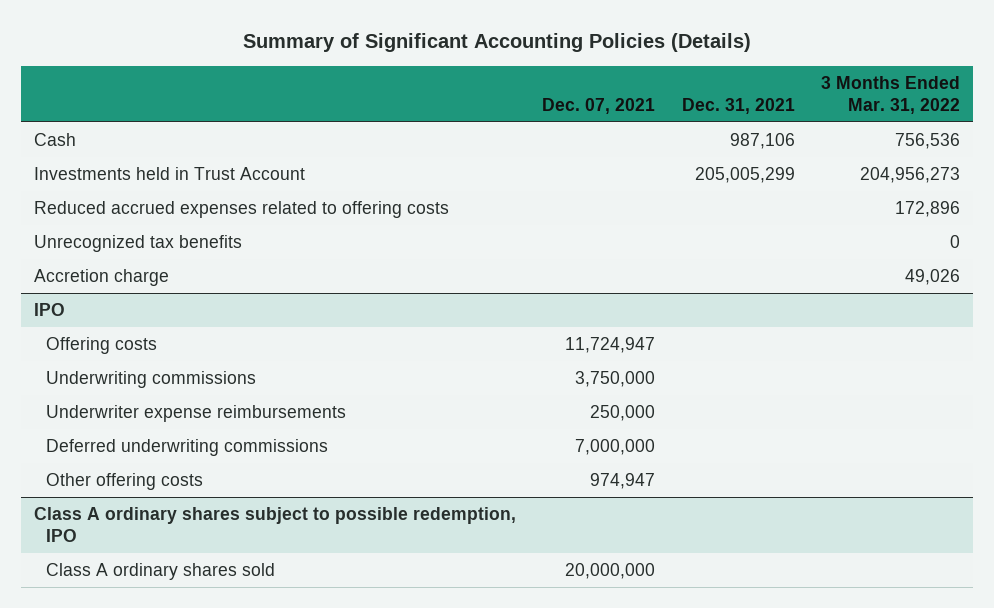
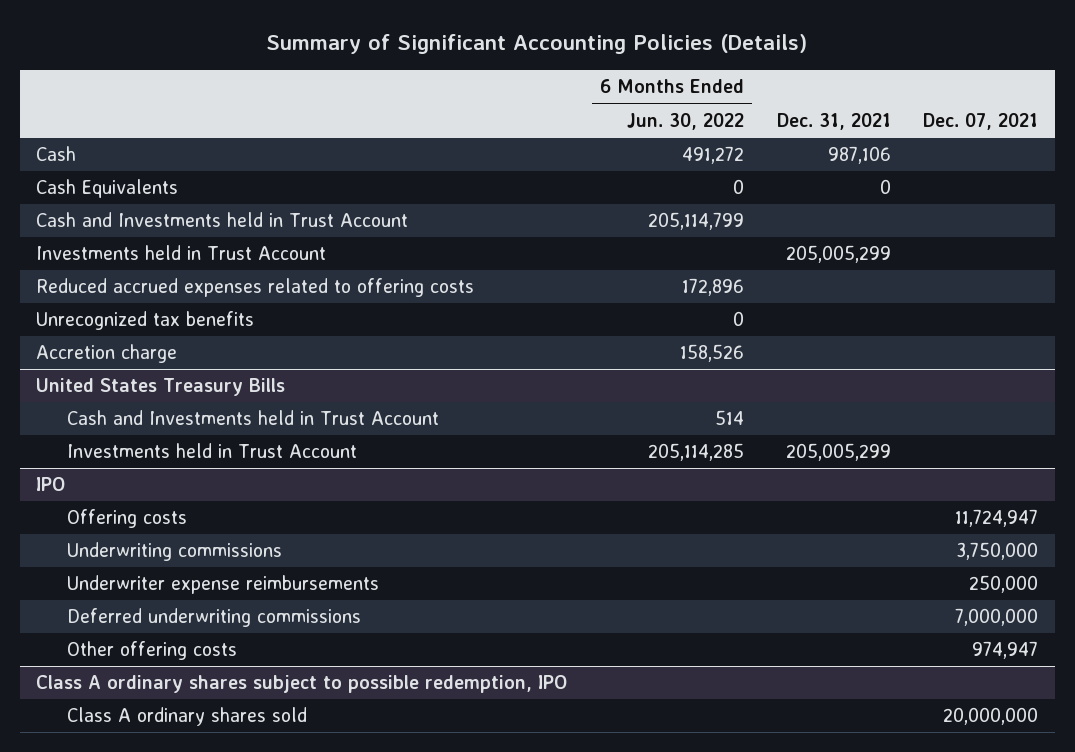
- | Dec. 07, 2021 | Dec. 31, 2021 | 3 Months Ended Mar. 31, 2022
+ | 6 Months Ended Jun. 30, 2022 | Dec. 31, 2021 | Dec. 07, 2021
+ Cash Equivalents | 0 | 0 |
+ Cash and Investments held in Trust Account | 205,114,799 | |
+ United States Treasury Bills
+ Cash and Investments held in Trust Account | 514 | |
+ Investments held in Trust Account | 205,114,285 | 205,005,299 |

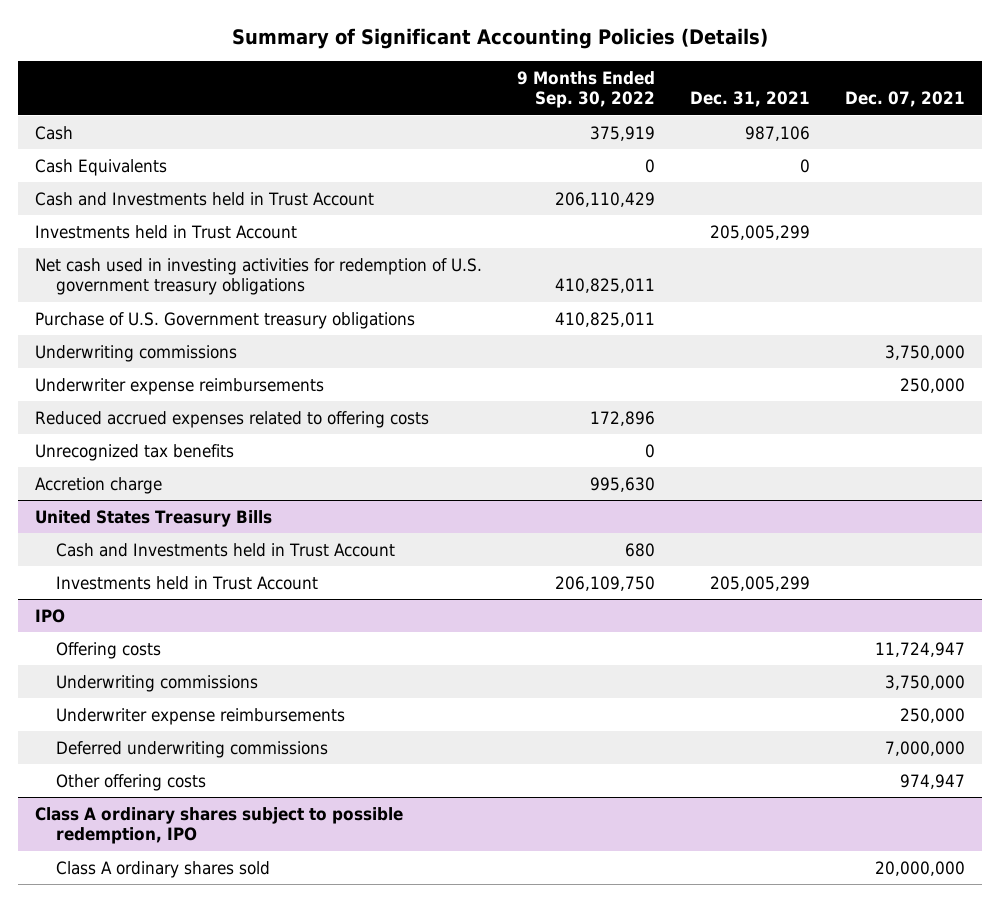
- | 6 Months Ended Jun. 30, 2022 | Dec. 31, 2021 | Dec. 07, 2021
+ | 9 Months Ended Sep. 30, 2022 | Dec. 31, 2021 | Dec. 07, 2021
+ Net cash used in investing activities for redemption of U.S. government treasury obligations | 410,825,011 | |
+ Purchase of U.S. Government treasury obligations | 410,825,011 | |
+ Underwriting commissions | | | 3,750,000
+ Underwriter expense reimbursements | | | 250,000

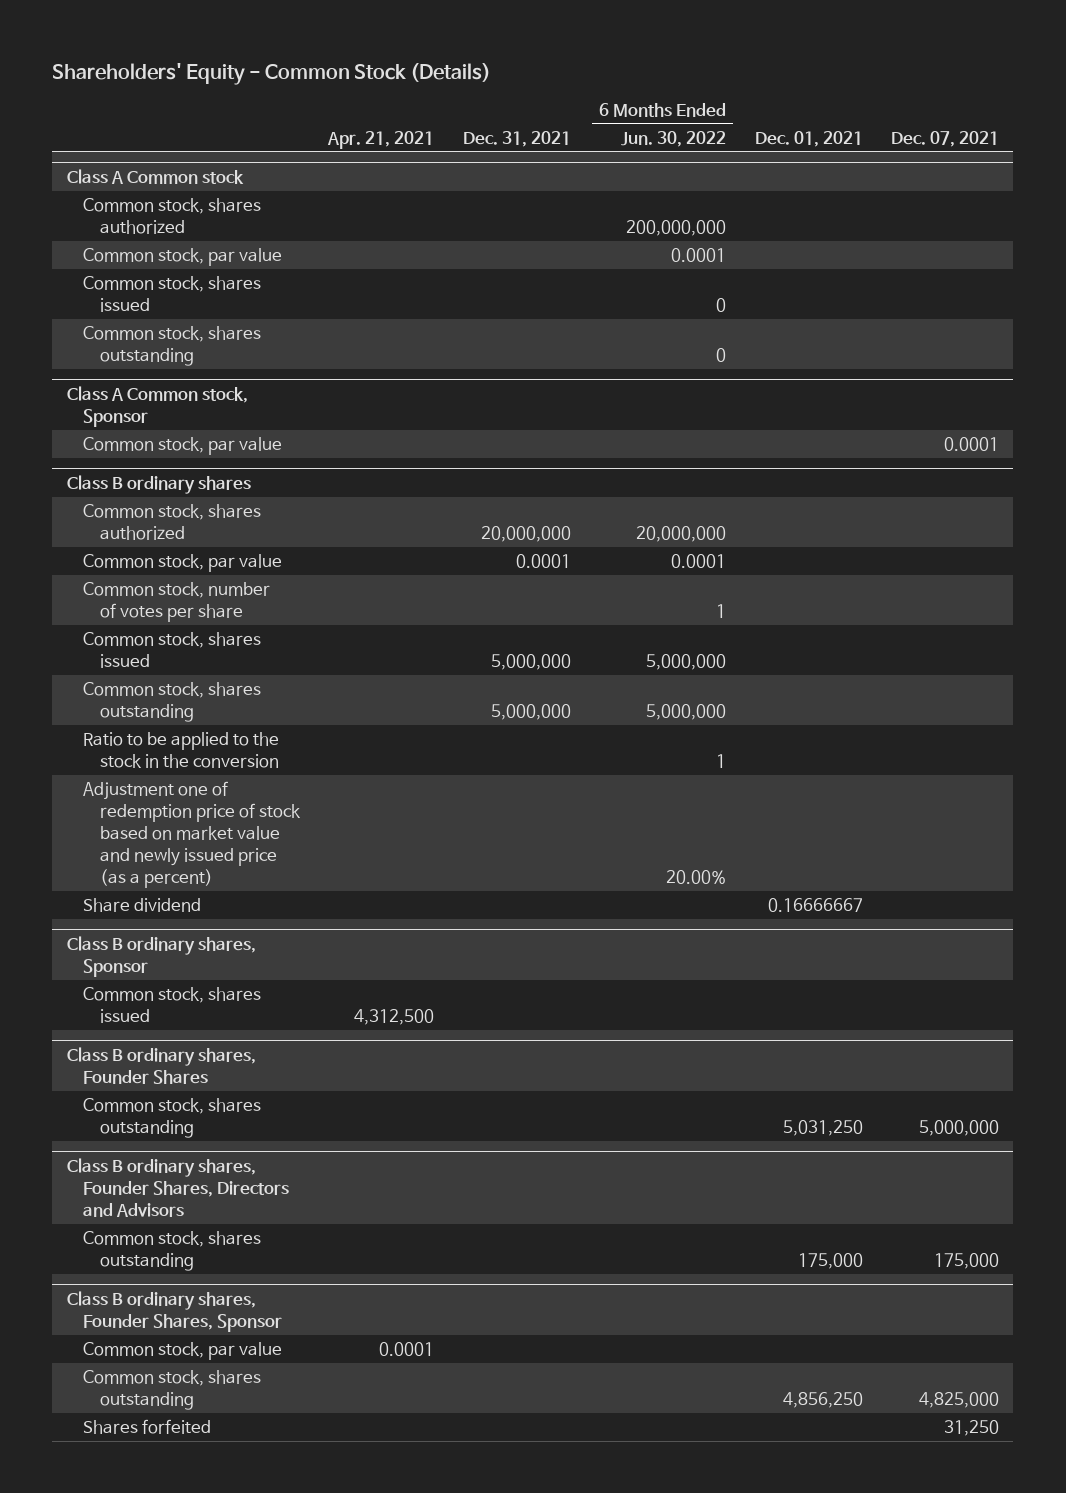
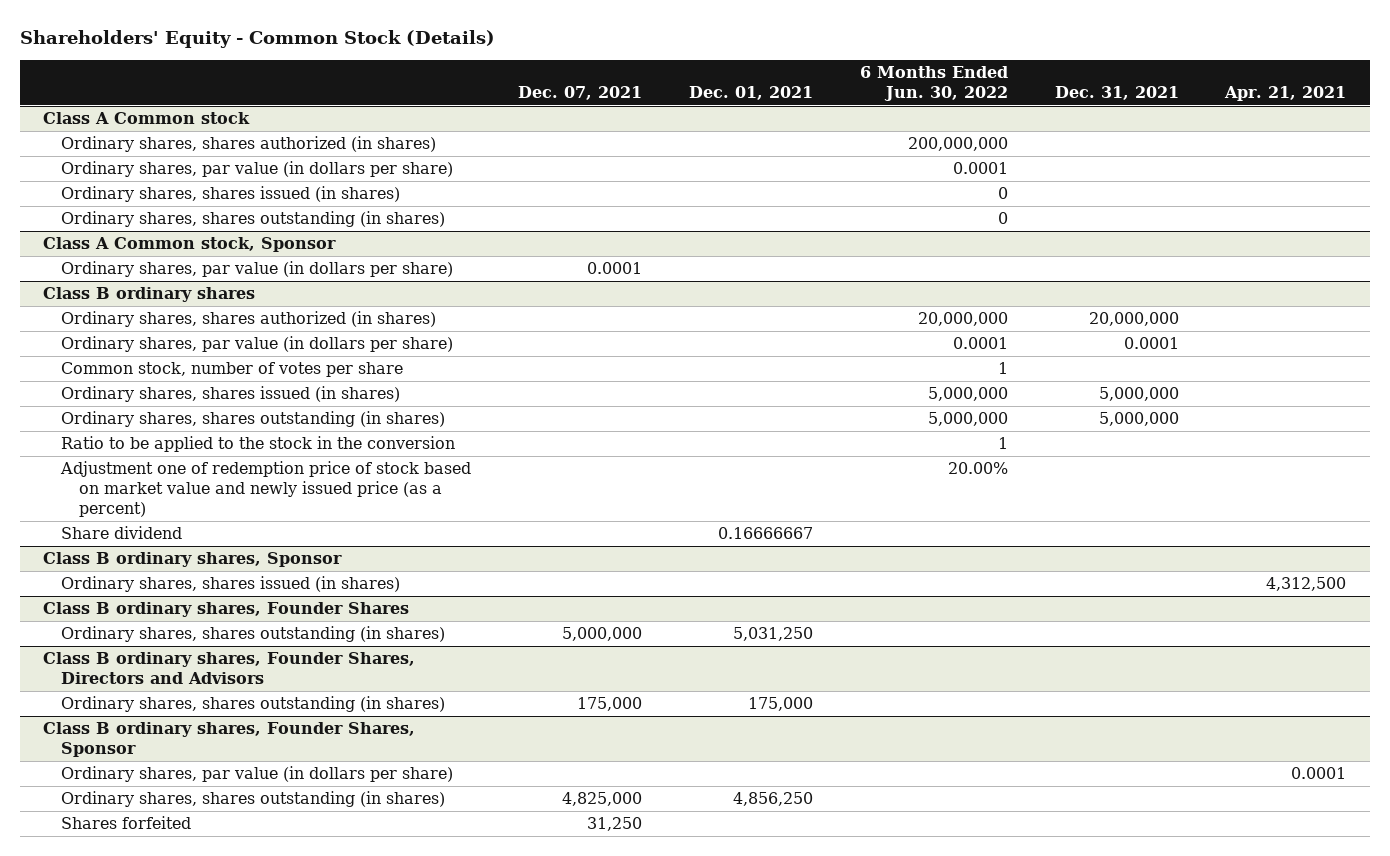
- | Apr. 21, 2021 | Dec. 31, 2021 | 6 Months Ended Jun. 30, 2022 | Dec. 01, 2021 | Dec. 07, 2021
+ | Dec. 07, 2021 | Dec. 01, 2021 | 6 Months Ended Jun. 30, 2022 | Dec. 31, 2021 | Apr. 21, 2021
@ Class A Common stock
- Common stock, shares authorized | | | 200,000,000 | |
- Common stock, par value | | | 0.0001 | |
- Common stock, shares issued | | | 0 | |
- Common stock, shares outstanding | | | 0 | |
+ Ordinary shares, shares authorized (in shares) | | | 200,000,000 | |
+ Ordinary shares, par value (in dollars per share) | | | 0.0001 | |
+ Ordinary shares, shares issued (in shares) | | | 0 | |
+ Ordinary shares, shares outstanding (in shares) | | | 0 | |
@ Class A Common stock, Sponsor
- Common stock, par value | | | | | 0.0001
+ Ordinary shares, par value (in dollars per share) | 0.0001 | | | |
@ Class B ordinary shares
- Common stock, shares authorized | | 20,000,000 | 20,000,000 | |
- Common stock, par value | | 0.0001 | 0.0001 | |
+ Ordinary shares, shares authorized (in shares) | | | 20,000,000 | 20,000,000 |
+ Ordinary shares, par value (in dollars per share) | | | 0.0001 | 0.0001 |
- Common stock, shares issued | | 5,000,000 | 5,000,000 | |
- Common stock, shares outstanding | | 5,000,000 | 5,000,000 | |
+ Ordinary shares, shares issued (in shares) | | | 5,000,000 | 5,000,000 |
+ Ordinary shares, shares outstanding (in shares) | | | 5,000,000 | 5,000,000 |
@ Class B ordinary shares, Sponsor
- Common stock, shares issued | 4,312,500 | | | |
+ Ordinary shares, shares issued (in shares) | | | | | 4,312,500
@ Class B ordinary shares, Founder Shares
- Common stock, shares outstanding | | | | 5,031,250 | 5,000,000
+ Ordinary shares, shares outstanding (in shares) | 5,000,000 | 5,031,250 | | |
@ Class B ordinary shares, Founder Shares, Directors and Advisors
- Common stock, shares outstanding | | | | 175,000 | 175,000
+ Ordinary shares, shares outstanding (in shares) | 175,000 | 175,000 | | |
@ Class B ordinary shares, Founder Shares, Sponsor
- Common stock, par value | 0.0001 | | | |
- Common stock, shares outstanding | | | | 4,856,250 | 4,825,000
+ Ordinary shares, par value (in dollars per share) | | | | | 0.0001
+ Ordinary shares, shares outstanding (in shares) | 4,825,000 | 4,856,250 | | |

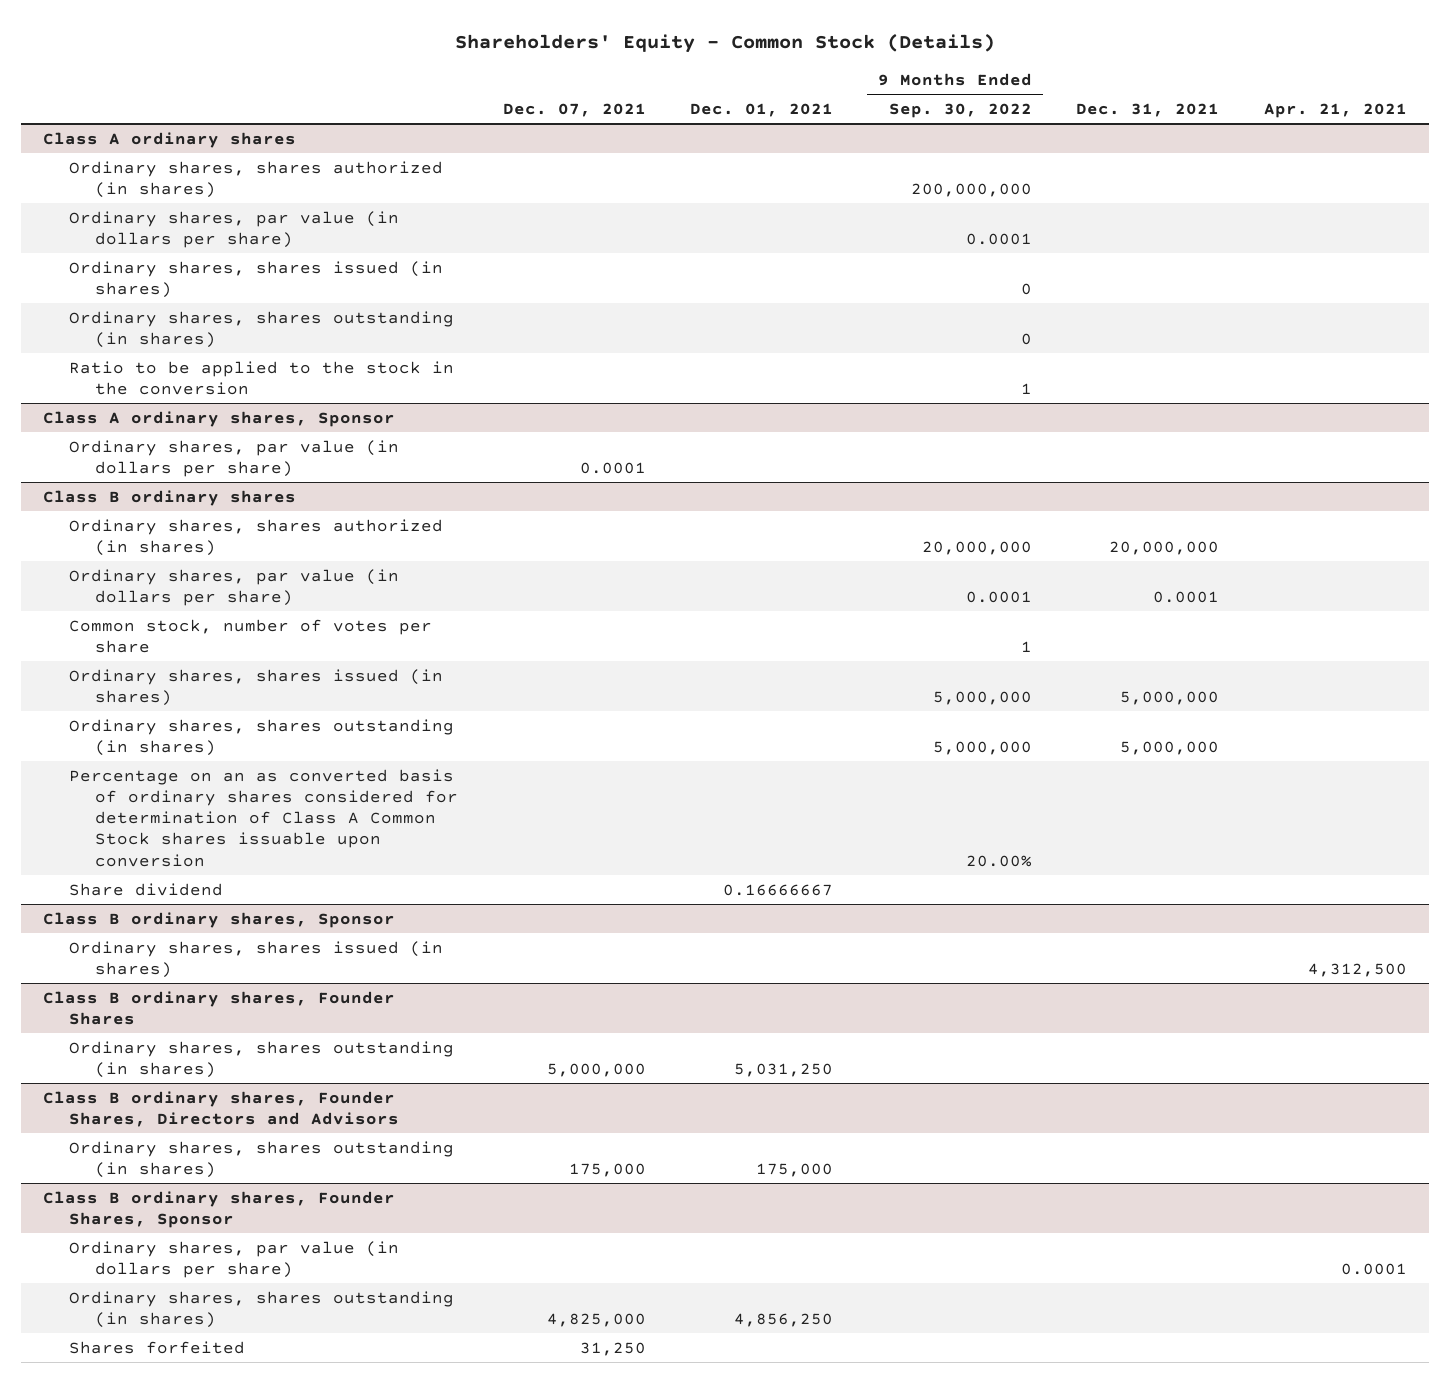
- | Dec. 07, 2021 | Dec. 01, 2021 | 6 Months Ended Jun. 30, 2022 | Dec. 31, 2021 | Apr. 21, 2021
+ | Dec. 07, 2021 | Dec. 01, 2021 | 9 Months Ended Sep. 30, 2022 | Dec. 31, 2021 | Apr. 21, 2021
- Class A Common stock
+ Class A ordinary shares
- Class A Common stock, Sponsor
+ Ratio to be applied to the stock in the conversion | | | 1 | |
+ Class A ordinary shares, Sponsor
@ Class B ordinary shares
- Ratio to be applied to the stock in the conversion | | | 1 | |
- Adjustment one of redemption price of stock based on market value and newly issued price (as a percent) | | | 20.00% | |
+ Percentage on an as converted basis of ordinary shares considered for determination of Class A Common Stock shares issuable upon conversion | | | 20.00% | |

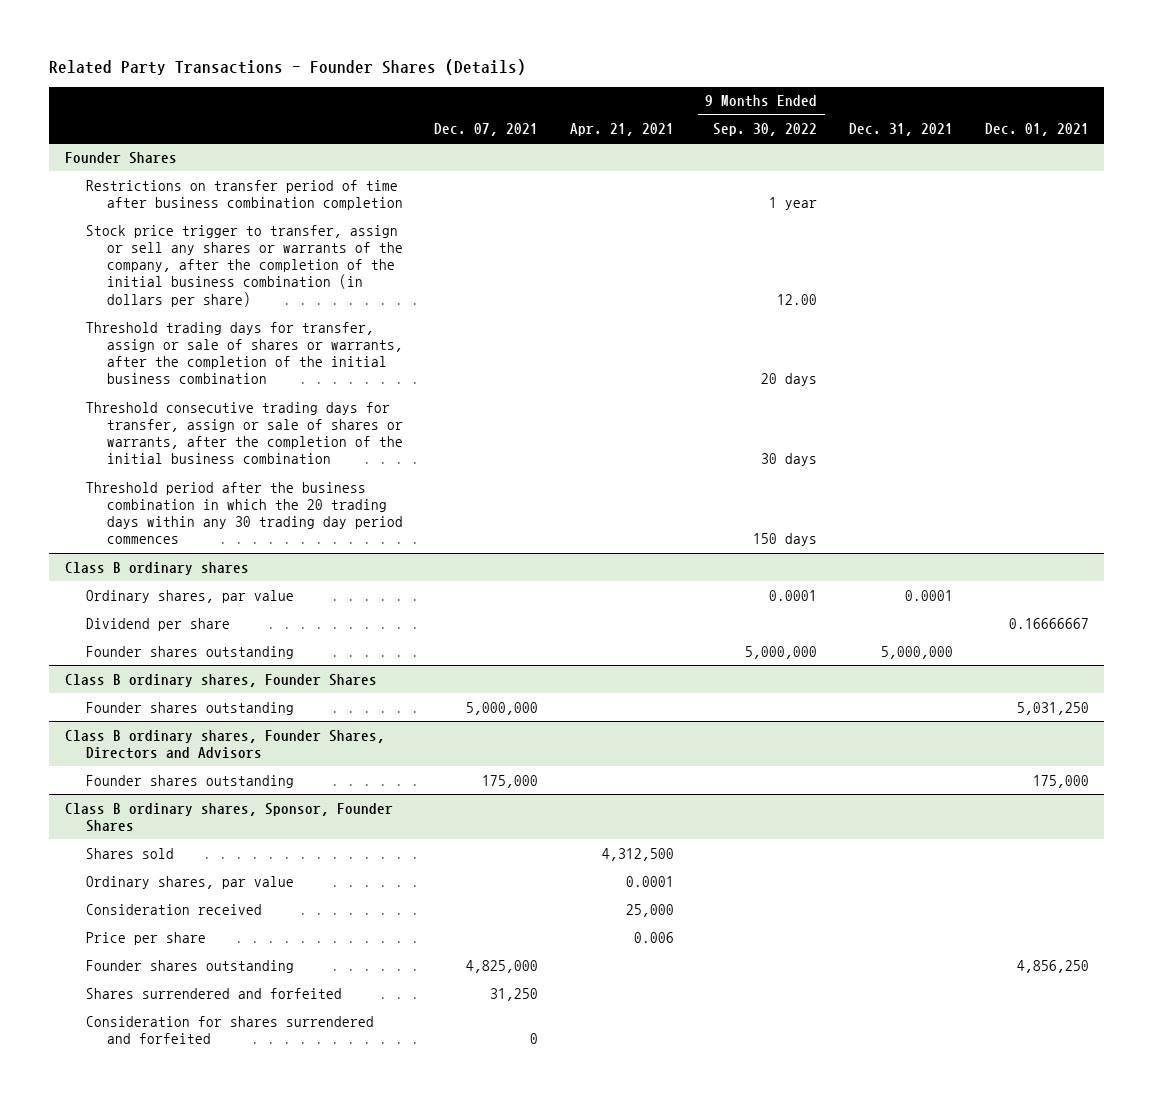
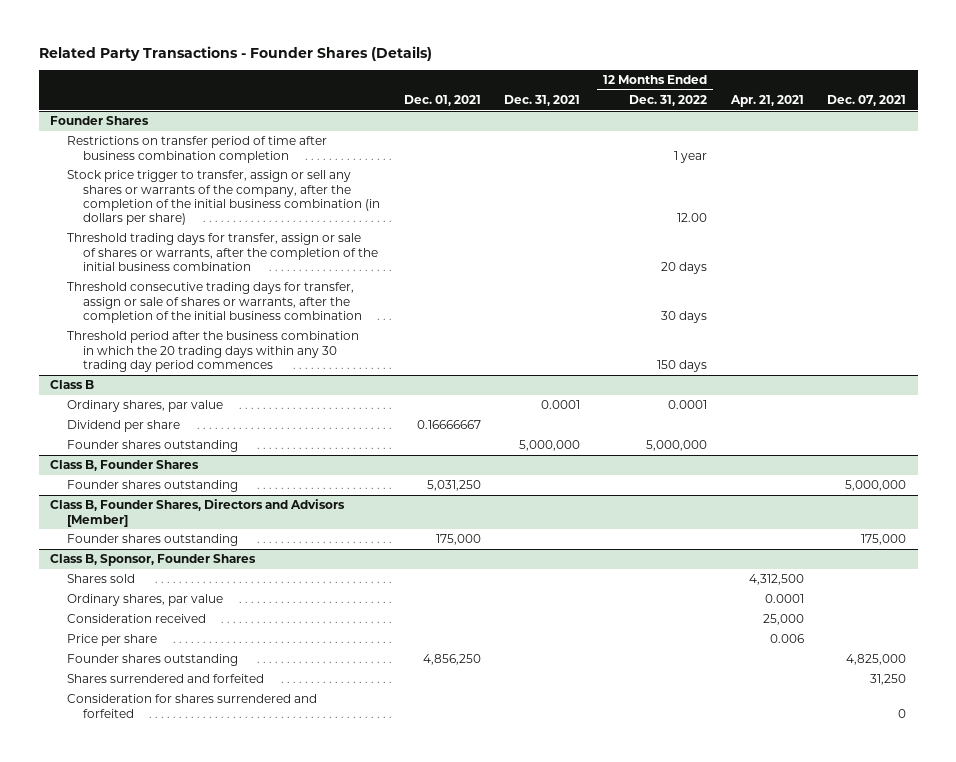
- | Dec. 07, 2021 | Apr. 21, 2021 | 9 Months Ended Sep. 30, 2022 | Dec. 31, 2021 | Dec. 01, 2021
+ | Dec. 01, 2021 | Dec. 31, 2021 | 12 Months Ended Dec. 31, 2022 | Apr. 21, 2021 | Dec. 07, 2021
- Class B ordinary shares
+ Class B
- Class B ordinary shares, Founder Shares
+ Class B, Founder Shares
- Class B ordinary shares, Founder Shares, Directors and Advisors
+ Class B, Founder Shares, Directors and Advisors [Member]
- Class B ordinary shares, Sponsor, Founder Shares
+ Class B, Sponsor, Founder Shares

